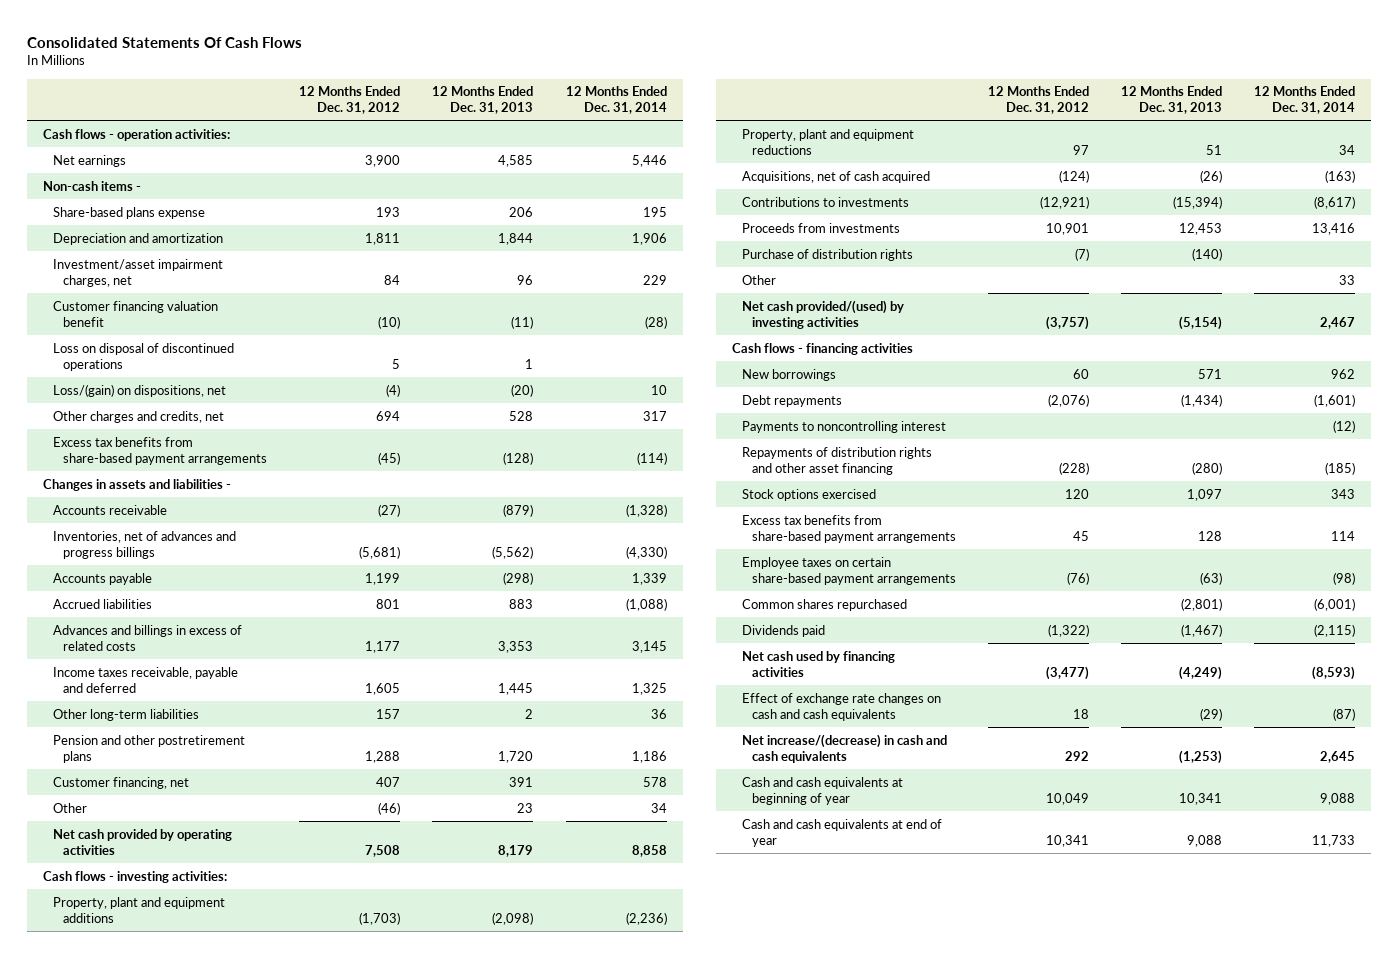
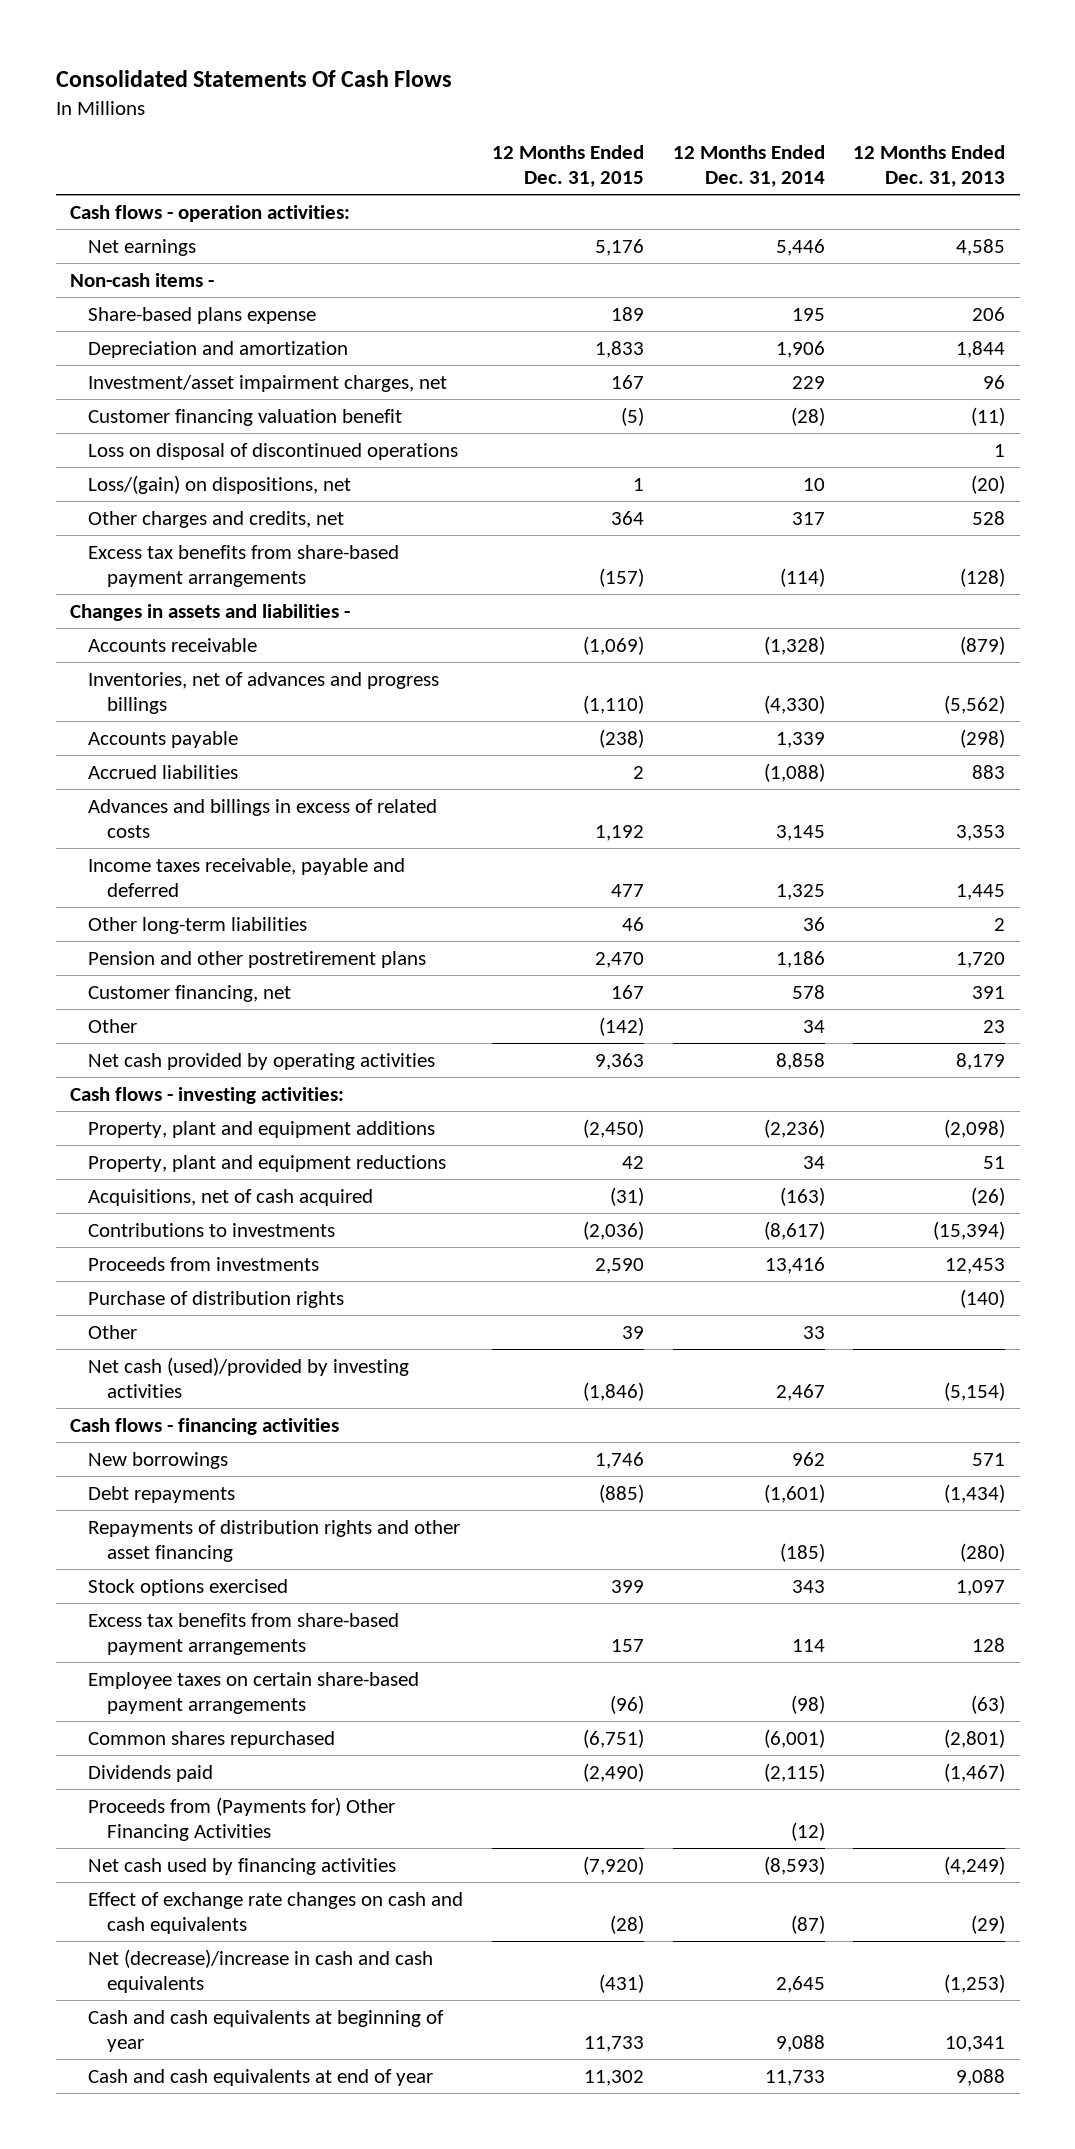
- | 12 Months Ended Dec. 31, 2012 | 12 Months Ended Dec. 31, 2013 | 12 Months Ended Dec. 31, 2014
+ | 12 Months Ended Dec. 31, 2015 | 12 Months Ended Dec. 31, 2014 | 12 Months Ended Dec. 31, 2013
- Net cash provided/(used) by investing activities | (3,757) | (5,154) | 2,467
+ Net cash (used)/provided by investing activities | (1,846) | 2,467 | (5,154)
- Payments to noncontrolling interest | | | (12)
+ Proceeds from (Payments for) Other Financing Activities | | (12) |
- Net increase/(decrease) in cash and cash equivalents | 292 | (1,253) | 2,645
+ Net (decrease)/increase in cash and cash equivalents | (431) | 2,645 | (1,253)

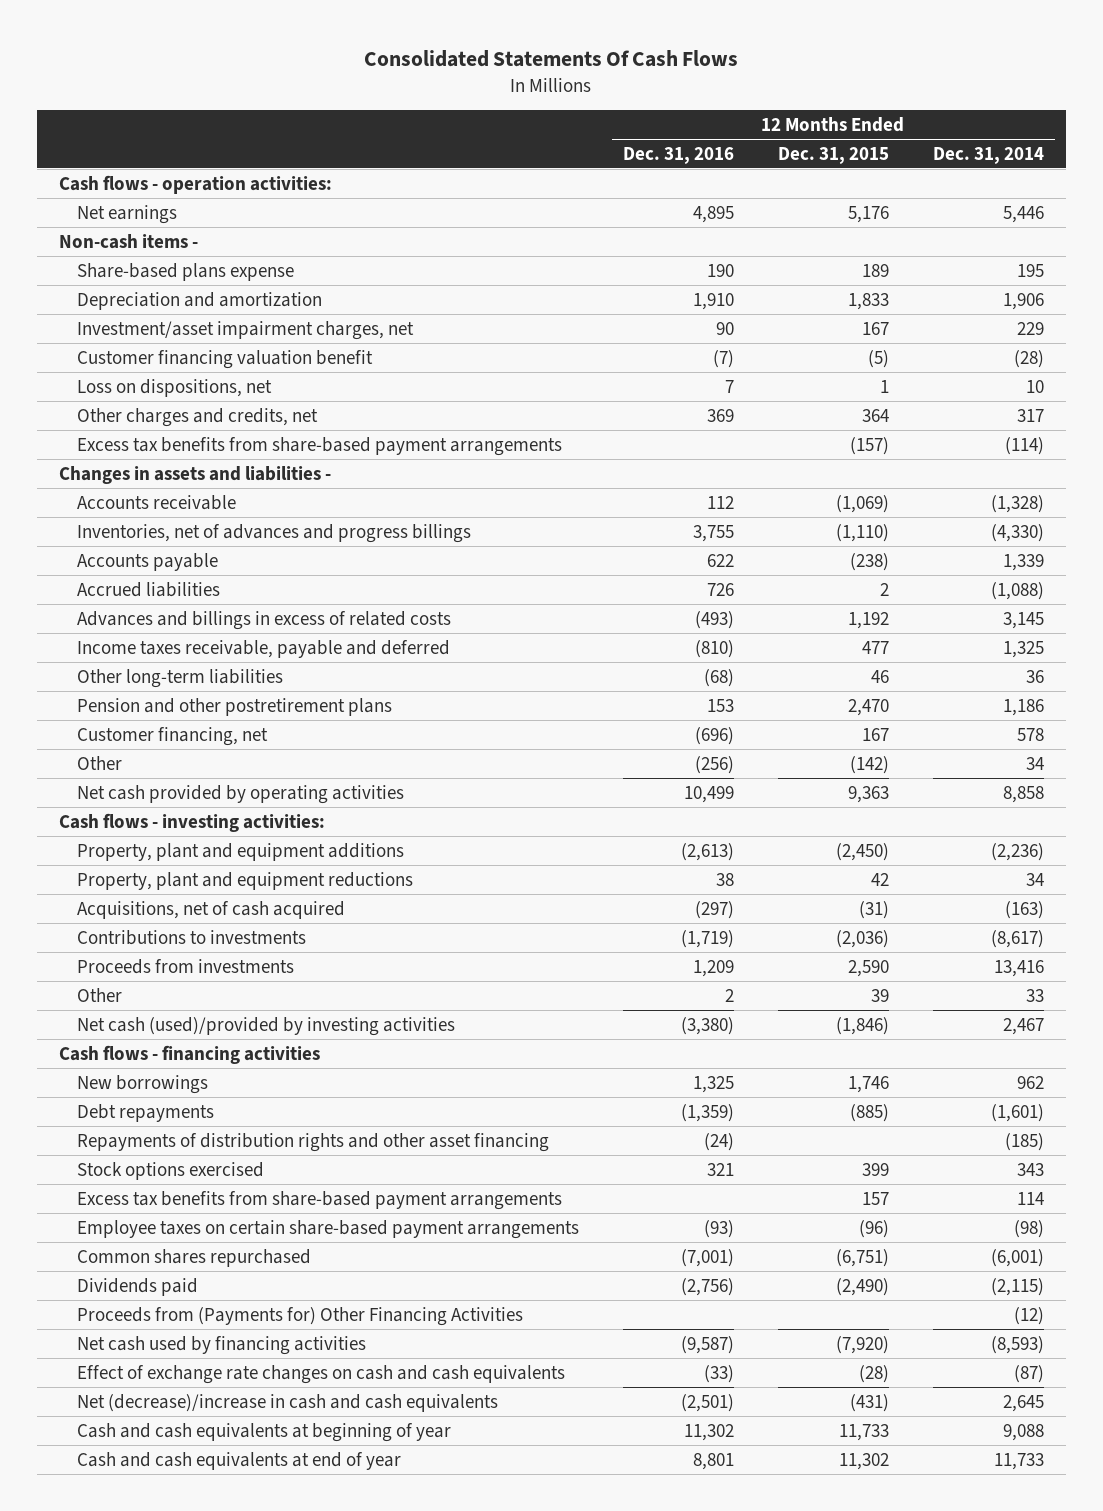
- | 12 Months Ended Dec. 31, 2015 | 12 Months Ended Dec. 31, 2014 | 12 Months Ended Dec. 31, 2013
+ | 12 Months Ended Dec. 31, 2016 | 12 Months Ended Dec. 31, 2015 | 12 Months Ended Dec. 31, 2014
- Loss on disposal of discontinued operations | | | 1
- Loss/(gain) on dispositions, net | 1 | 10 | (20)
+ Loss on dispositions, net | 7 | 1 | 10
- Purchase of distribution rights | | | (140)

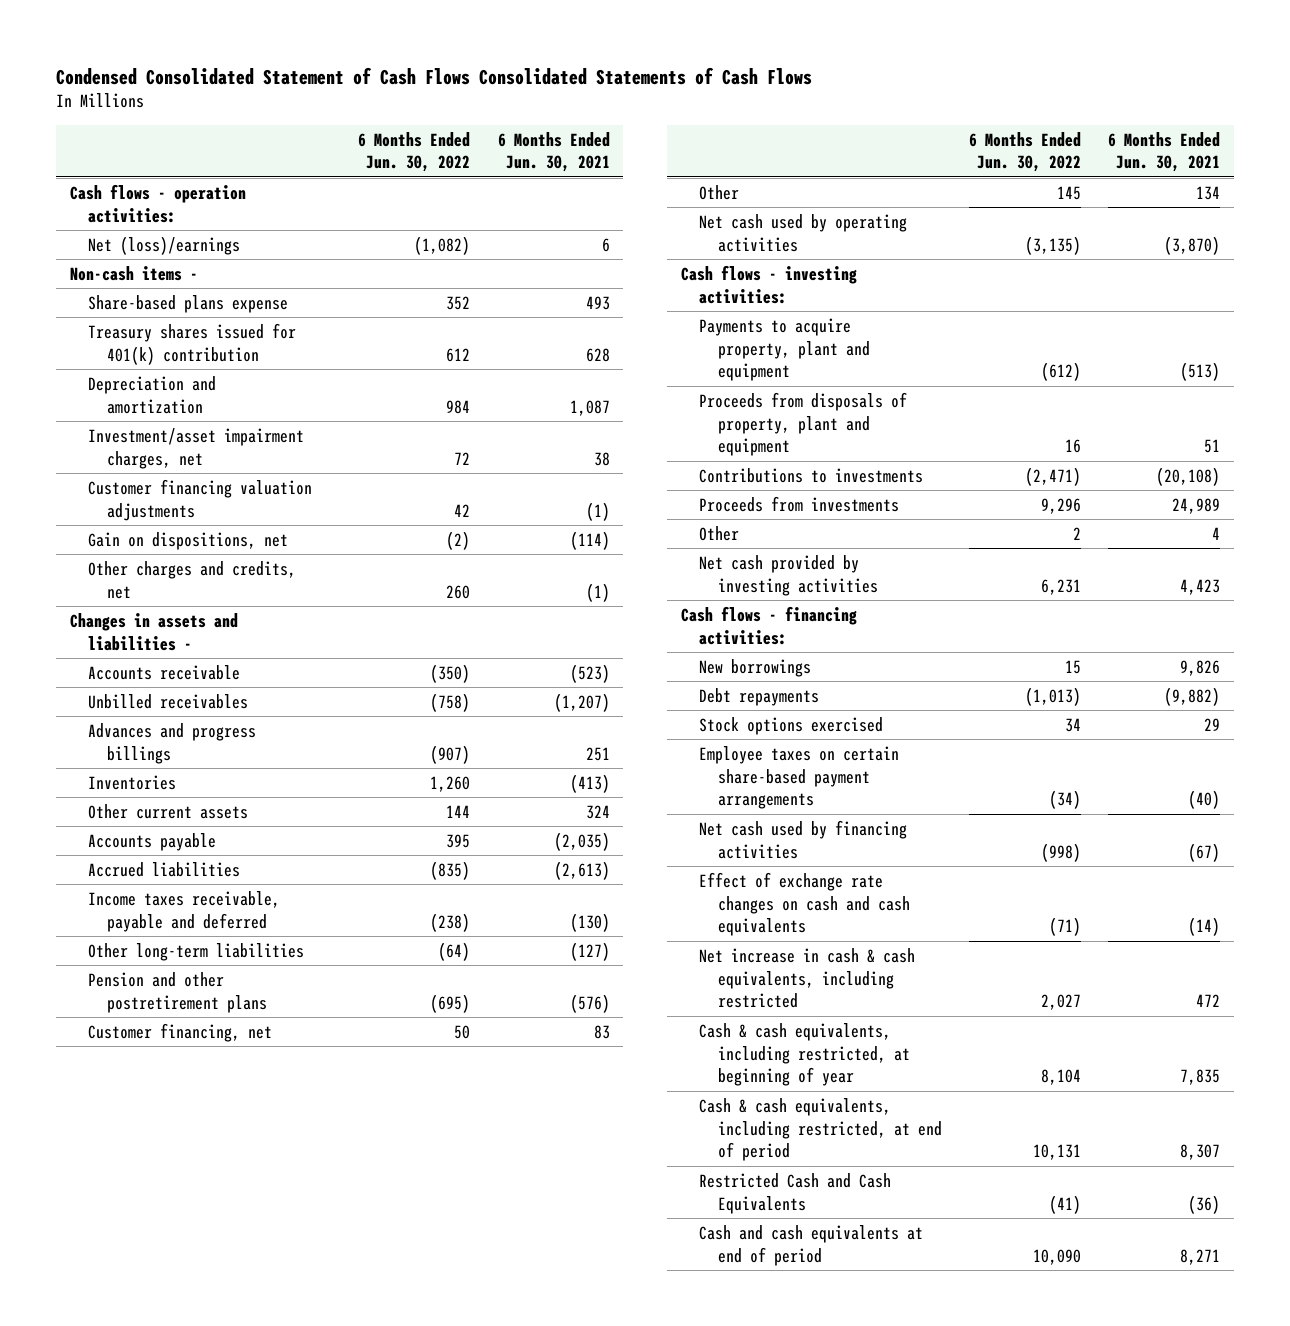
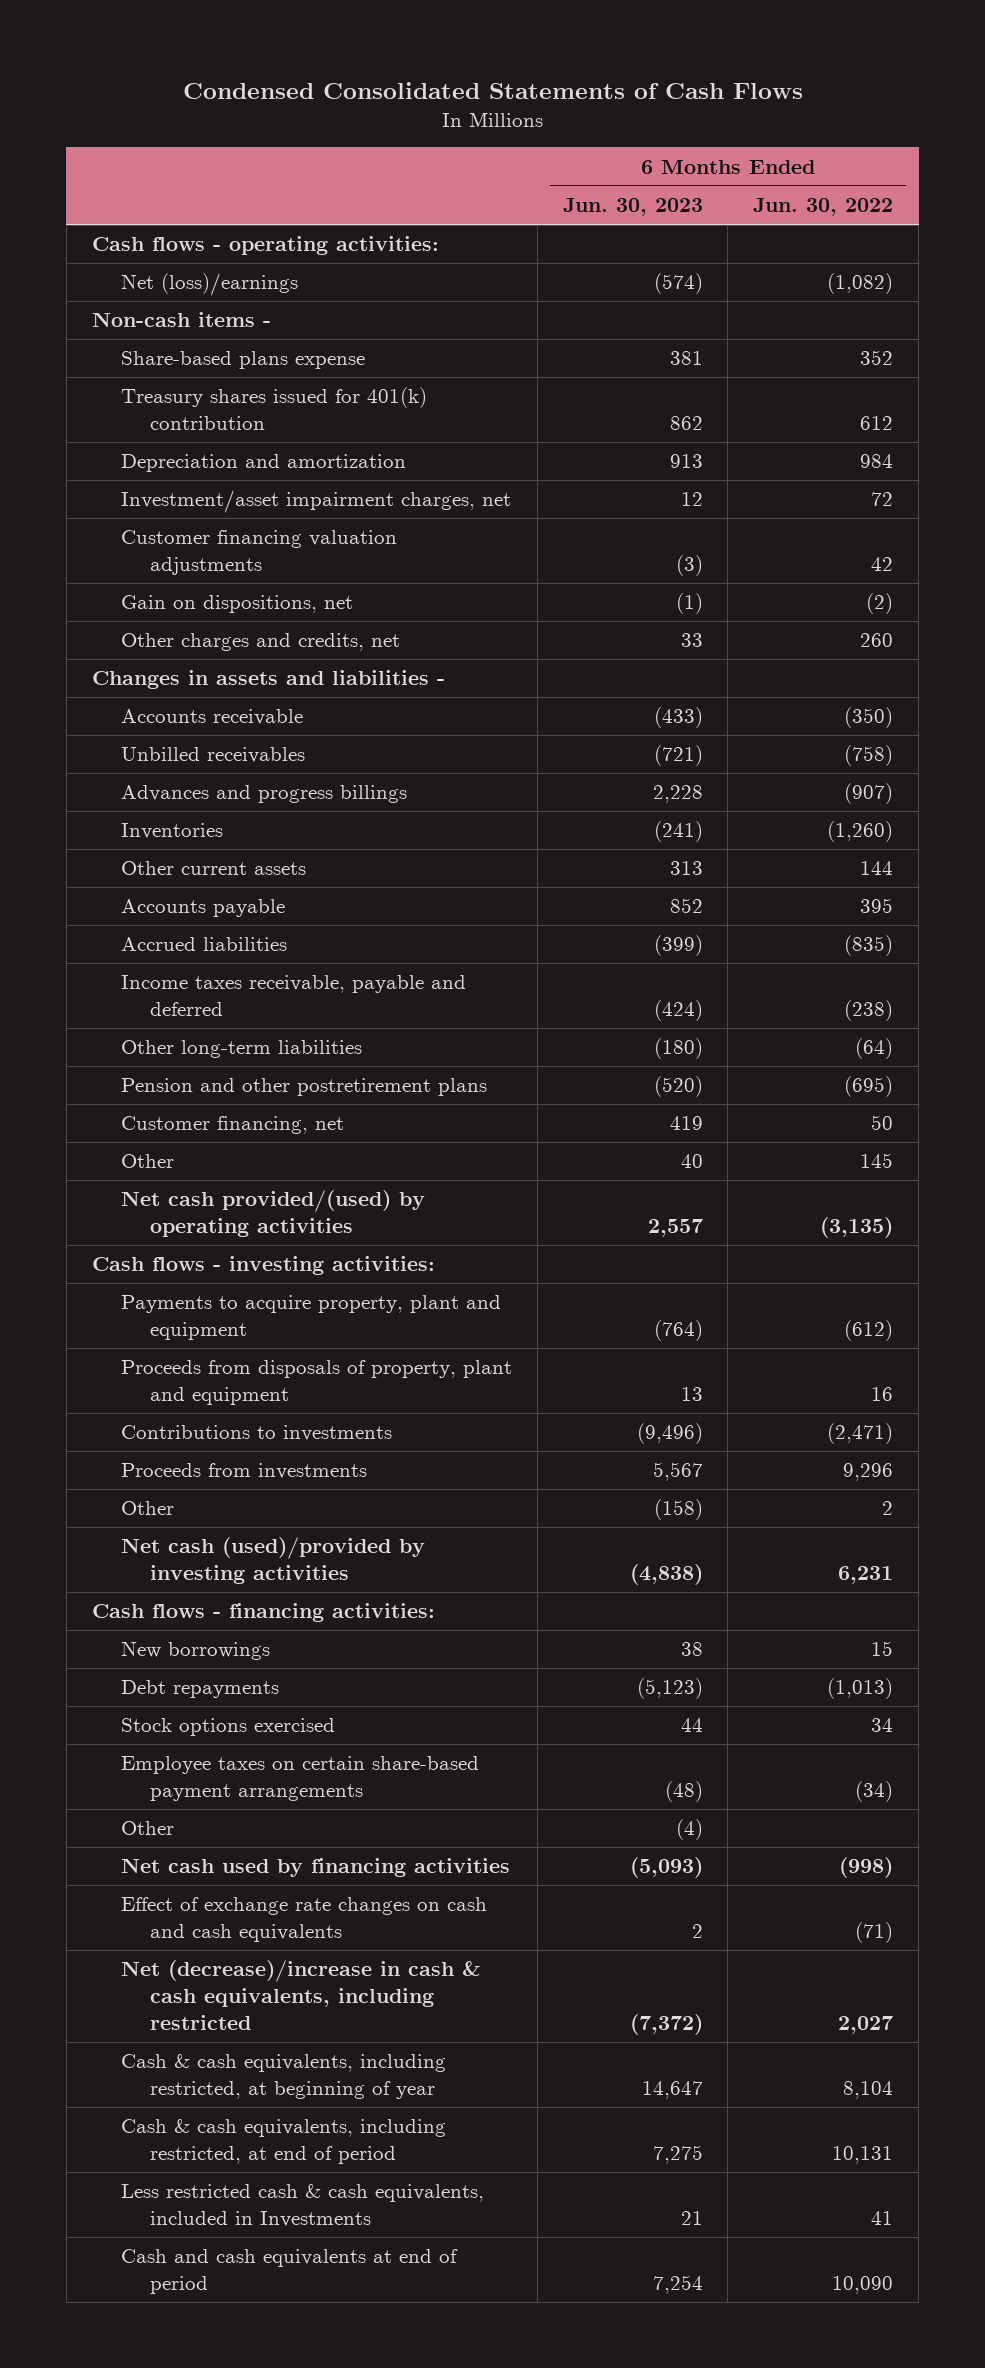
- Condensed Consolidated Statement of Cash Flows Consolidated Statements of Cash Flows
+ Condensed Consolidated Statements of Cash Flows
- | 6 Months Ended Jun. 30, 2022 | 6 Months Ended Jun. 30, 2021
+ | 6 Months Ended Jun. 30, 2023 | 6 Months Ended Jun. 30, 2022
- Cash flows - operation activities:
+ Cash flows - operating activities:
- Inventories | 1,260 | (413)
+ Inventories | (241) | (1,260)
- Net cash used by operating activities | (3,135) | (3,870)
+ Net cash provided/(used) by operating activities | 2,557 | (3,135)
- Net cash provided by investing activities | 6,231 | 4,423
+ Net cash (used)/provided by investing activities | (4,838) | 6,231
+ Other | (4) |
- Net increase in cash & cash equivalents, including restricted | 2,027 | 472
+ Net (decrease)/increase in cash & cash equivalents, including restricted | (7,372) | 2,027
- Restricted Cash and Cash Equivalents | (41) | (36)
+ Less restricted cash & cash equivalents, included in Investments | 21 | 41

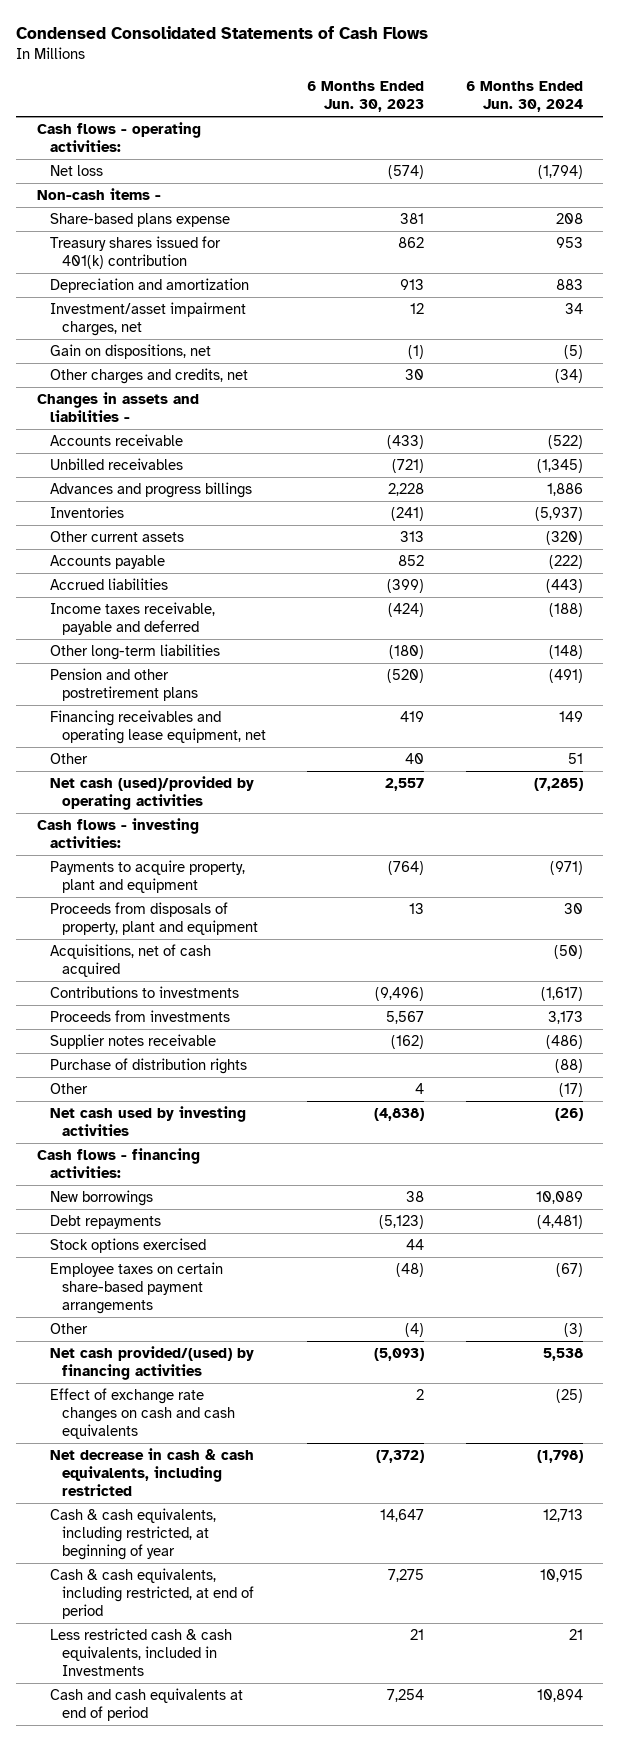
- | 6 Months Ended Jun. 30, 2023 | 6 Months Ended Jun. 30, 2022
+ | 6 Months Ended Jun. 30, 2023 | 6 Months Ended Jun. 30, 2024
- Net (loss)/earnings | (574) | (1,082)
+ Net loss | (574) | (1,794)
- Customer financing valuation adjustments | (3) | 42
- Other charges and credits, net | 33 | 260
+ Other charges and credits, net | 30 | (34)
- Customer financing, net | 419 | 50
+ Financing receivables and operating lease equipment, net | 419 | 149
- Net cash provided/(used) by operating activities | 2,557 | (3,135)
+ Net cash (used)/provided by operating activities | 2,557 | (7,285)
+ Acquisitions, net of cash acquired | | (50)
- Other | (158) | 2
- Net cash (used)/provided by investing activities | (4,838) | 6,231
+ Supplier notes receivable | (162) | (486)
+ Purchase of distribution rights | | (88)
+ Other | 4 | (17)
+ Net cash used by investing activities | (4,838) | (26)
- Net cash used by financing activities | (5,093) | (998)
+ Net cash provided/(used) by financing activities | (5,093) | 5,538
- Net (decrease)/increase in cash & cash equivalents, including restricted | (7,372) | 2,027
+ Net decrease in cash & cash equivalents, including restricted | (7,372) | (1,798)

